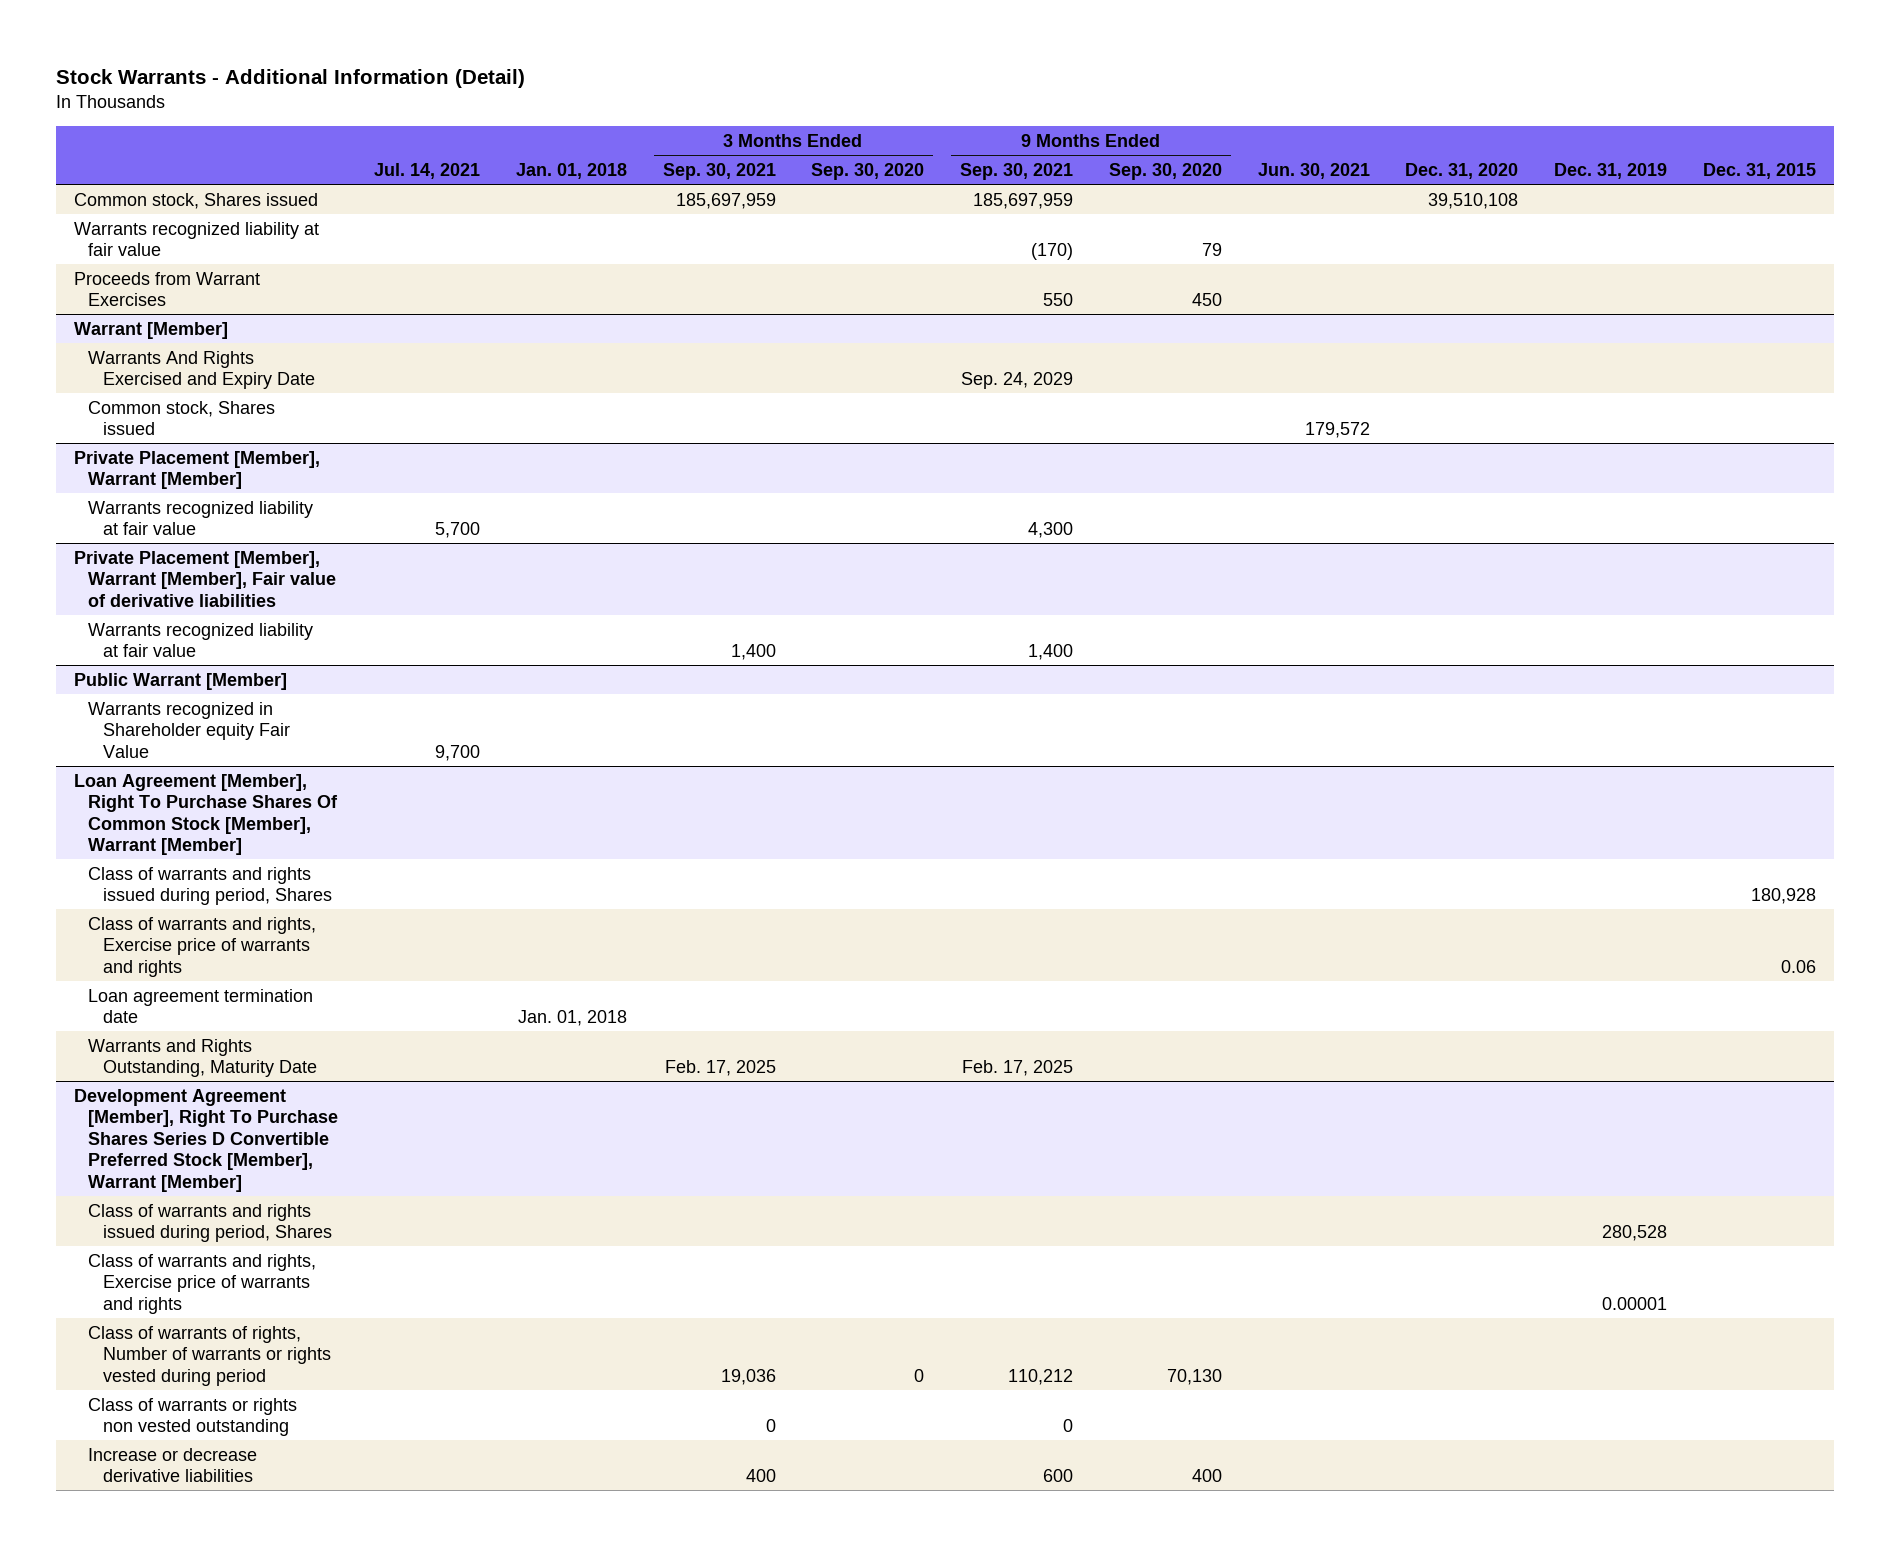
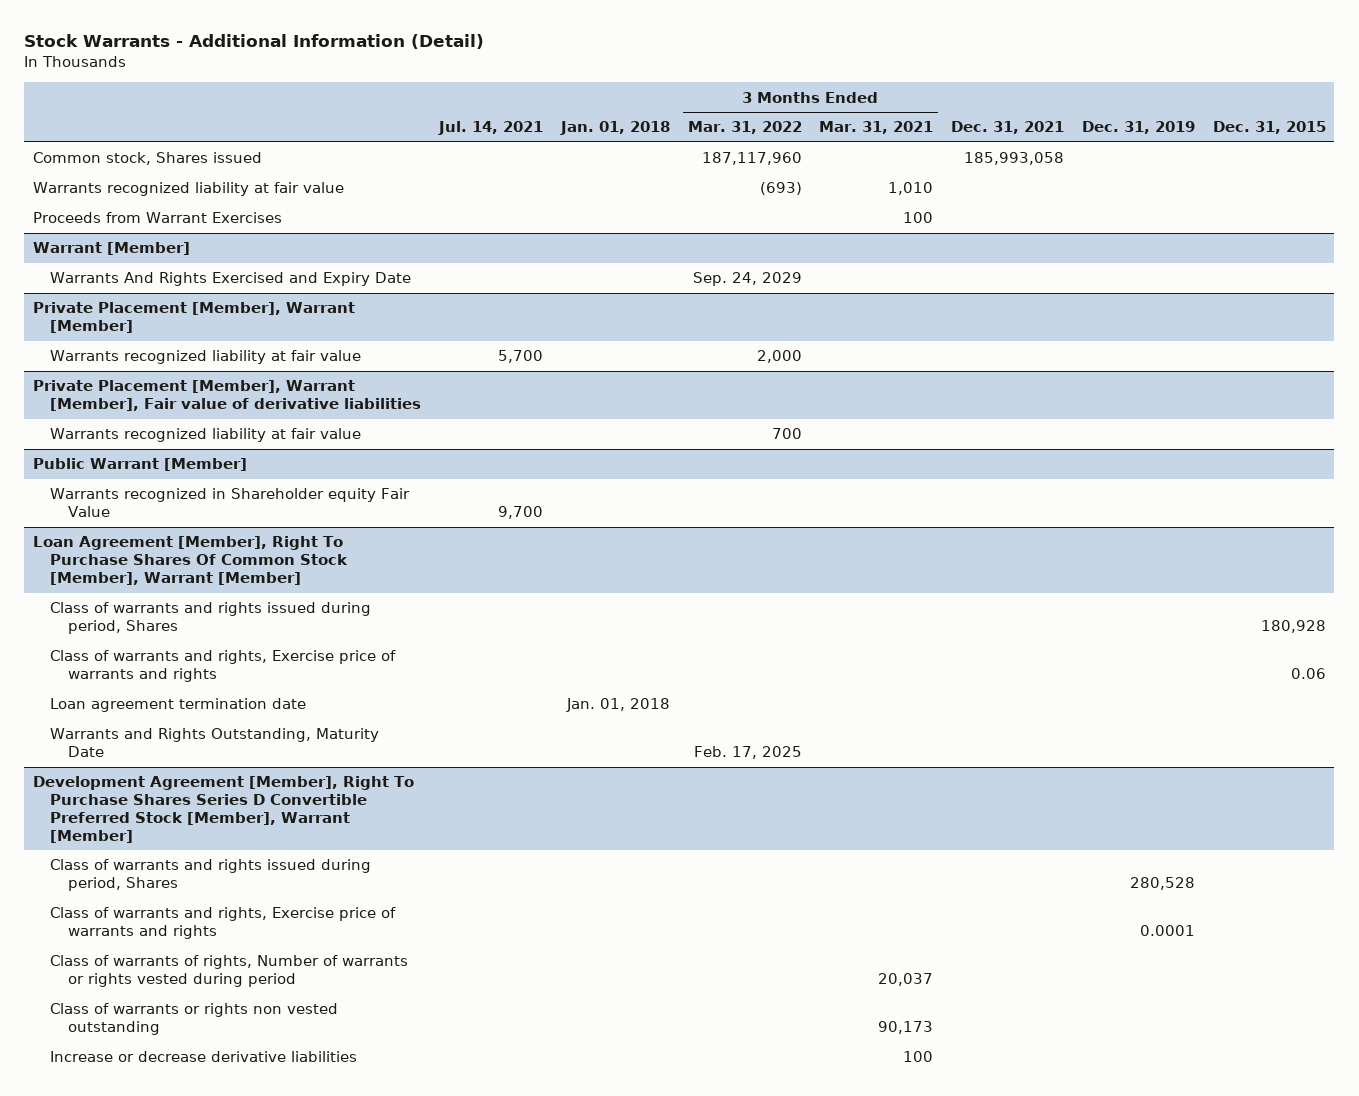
- | Jul. 14, 2021 | Jan. 01, 2018 | 3 Months Ended Sep. 30, 2021 | 3 Months Ended Sep. 30, 2020 | 9 Months Ended Sep. 30, 2021 | 9 Months Ended Sep. 30, 2020 | Jun. 30, 2021 | Dec. 31, 2020 | Dec. 31, 2019 | Dec. 31, 2015
+ | Jul. 14, 2021 | Jan. 01, 2018 | 3 Months Ended Mar. 31, 2022 | 3 Months Ended Mar. 31, 2021 | Dec. 31, 2021 | Dec. 31, 2019 | Dec. 31, 2015
@ Warrant [Member]
- Common stock, Shares issued | | | | | | | 179,572 | | |
@ Development Agreement [Member], Right To Purchase Shares Series D Convertible Preferred Stock [Member], Warrant [Member]
- Class of warrants and rights, Exercise price of warrants and rights | | | | | | | | | 0.00001 |
+ Class of warrants and rights, Exercise price of warrants and rights | | | | | | 0.0001 |

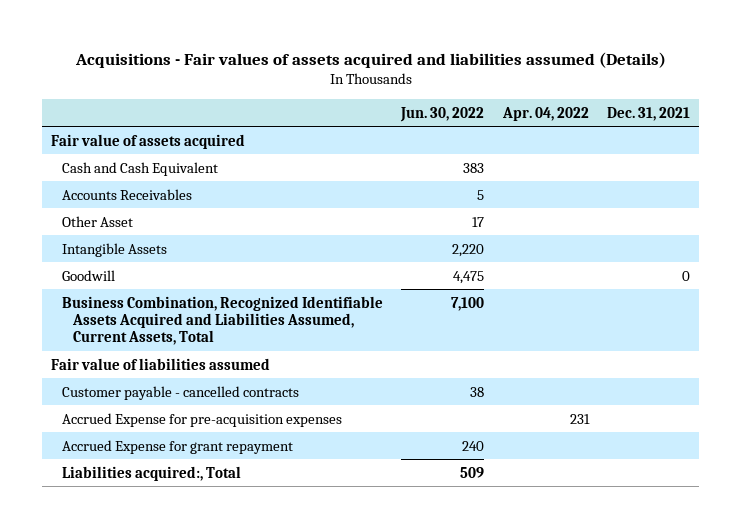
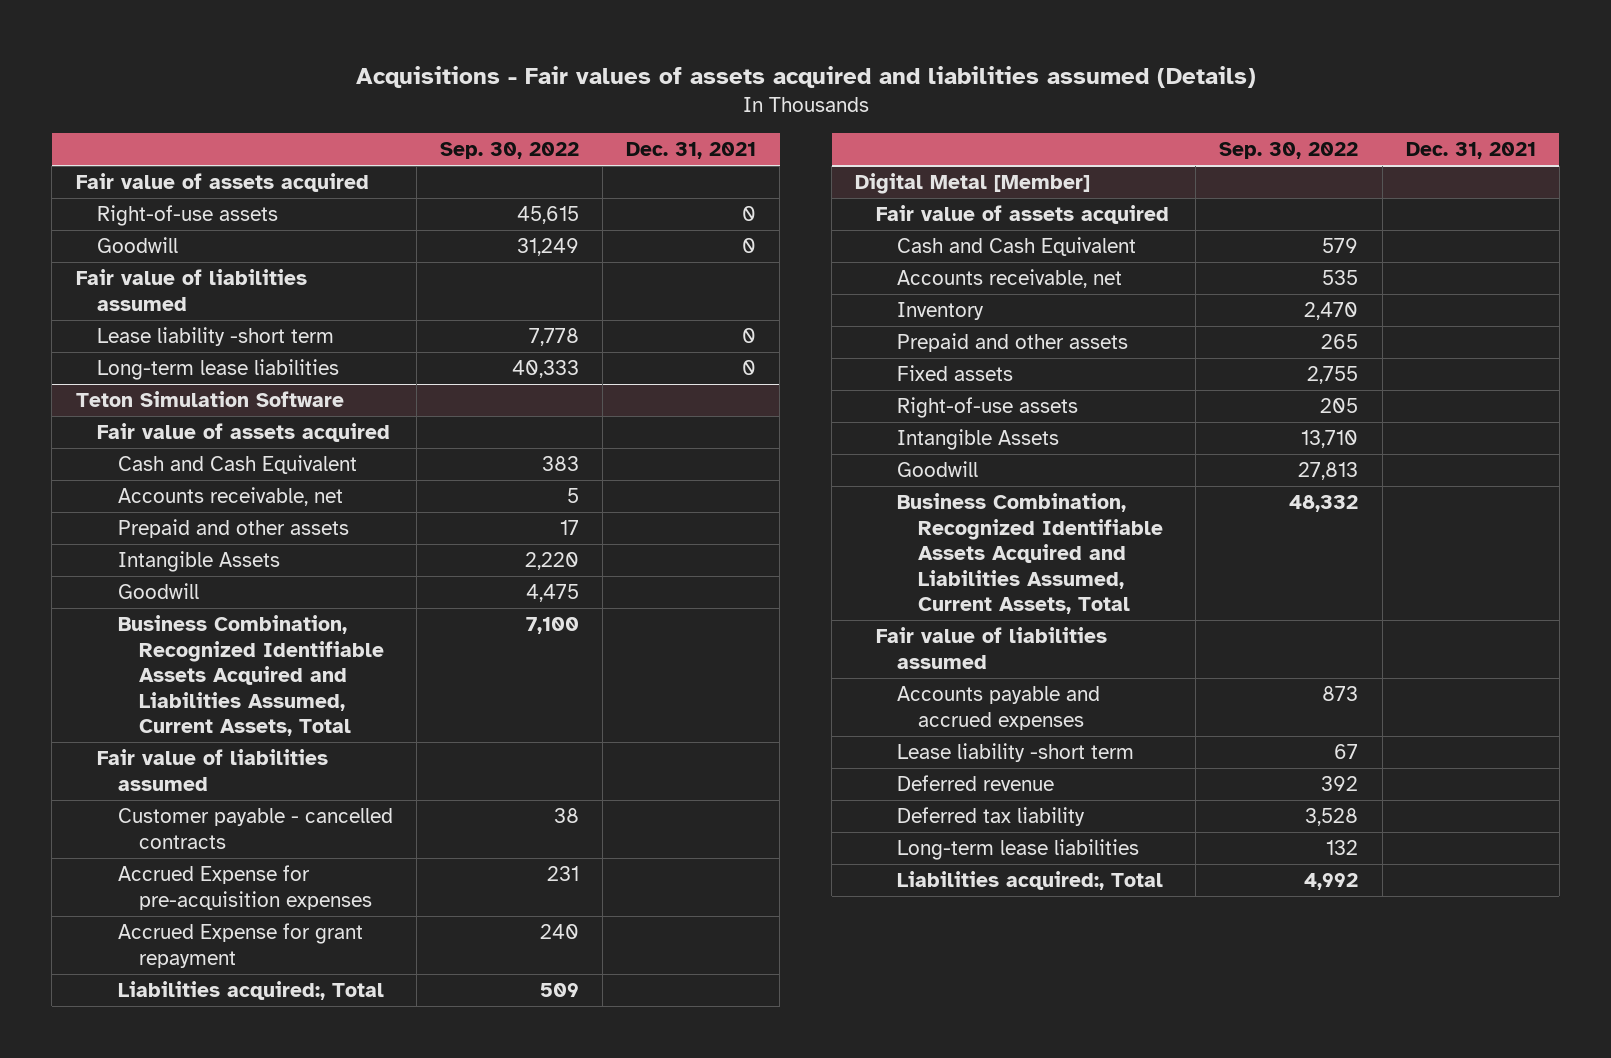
- | Jun. 30, 2022 | Apr. 04, 2022 | Dec. 31, 2021
+ | Sep. 30, 2022 | Dec. 31, 2021
- Cash and Cash Equivalent | 383 | |
- Accounts Receivables | 5 | |
- Other Asset | 17 | |
- Intangible Assets | 2,220 | |
+ Right-of-use assets | 45,615 | 0
- Business Combination, Recognized Identifiable Assets Acquired and Liabilities Assumed, Current Assets, Total | 7,100 | |
- Customer payable - cancelled contracts | 38 | |
- Accrued Expense for pre-acquisition expenses | | 231 |
- Accrued Expense for grant repayment | 240 | |
- Liabilities acquired:, Total | 509 | |
+ Lease liability -short term | 7,778 | 0
+ Long-term lease liabilities | 40,333 | 0
+ Teton Simulation Software
+ Fair value of assets acquired
+ Cash and Cash Equivalent | 383 |
+ Accounts receivable, net | 5 |
+ Prepaid and other assets | 17 |
+ Intangible Assets | 2,220 |
+ Goodwill | 4,475 |
+ Business Combination, Recognized Identifiable Assets Acquired and Liabilities Assumed, Current Assets, Total | 7,100 |
+ Fair value of liabilities assumed
+ Customer payable - cancelled contracts | 38 |
+ Accrued Expense for pre-acquisition expenses | 231 |
+ Accrued Expense for grant repayment | 240 |
+ Liabilities acquired:, Total | 509 |
+ Digital Metal [Member]
+ Fair value of assets acquired
+ Cash and Cash Equivalent | 579 |
+ Accounts receivable, net | 535 |
+ Inventory | 2,470 |
+ Prepaid and other assets | 265 |
+ Fixed assets | 2,755 |
+ Right-of-use assets | 205 |
+ Intangible Assets | 13,710 |
+ Goodwill | 27,813 |
+ Business Combination, Recognized Identifiable Assets Acquired and Liabilities Assumed, Current Assets, Total | 48,332 |
+ Fair value of liabilities assumed
+ Accounts payable and accrued expenses | 873 |
+ Lease liability -short term | 67 |
+ Deferred revenue | 392 |
+ Deferred tax liability | 3,528 |
+ Long-term lease liabilities | 132 |
+ Liabilities acquired:, Total | 4,992 |

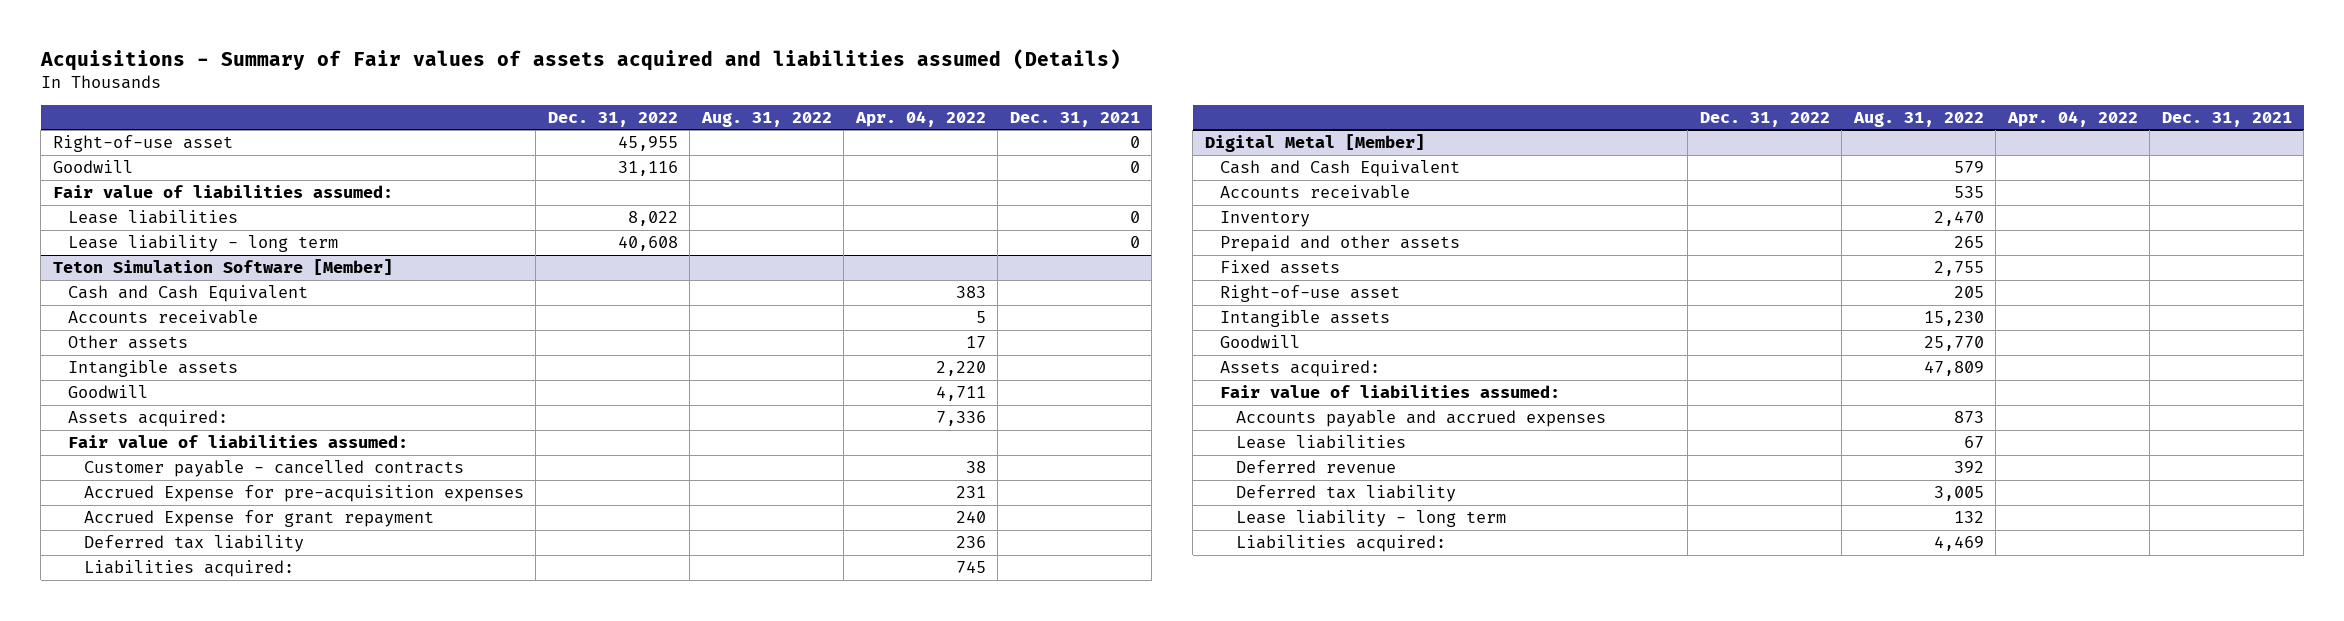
- Acquisitions - Fair values of assets acquired and liabilities assumed (Details)
+ Acquisitions - Summary of Fair values of assets acquired and liabilities assumed (Details)
- | Sep. 30, 2022 | Dec. 31, 2021
+ | Dec. 31, 2022 | Aug. 31, 2022 | Apr. 04, 2022 | Dec. 31, 2021
- Fair value of assets acquired
- Right-of-use assets | 45,615 | 0
+ Right-of-use asset | 45,955 | | | 0
- Fair value of liabilities assumed
- Lease liability -short term | 7,778 | 0
- Long-term lease liabilities | 40,333 | 0
- Teton Simulation Software
- Fair value of assets acquired
+ Fair value of liabilities assumed:
+ Lease liabilities | 8,022 | | | 0
+ Lease liability - long term | 40,608 | | | 0
+ Teton Simulation Software [Member]
- Accounts receivable, net | 5 |
- Prepaid and other assets | 17 |
- Intangible Assets | 2,220 |
+ Accounts receivable | | | 5 |
+ Other assets | | | 17 |
+ Intangible assets | | | 2,220 |
- Business Combination, Recognized Identifiable Assets Acquired and Liabilities Assumed, Current Assets, Total | 7,100 |
- Fair value of liabilities assumed
+ Assets acquired: | | | 7,336 |
+ Fair value of liabilities assumed:
- Liabilities acquired:, Total | 509 |
+ Deferred tax liability | | | 236 |
+ Liabilities acquired: | | | 745 |
@ Digital Metal [Member]
- Fair value of assets acquired
- Accounts receivable, net | 535 |
+ Accounts receivable | | 535 | |
- Right-of-use assets | 205 |
- Intangible Assets | 13,710 |
+ Right-of-use asset | | 205 | |
+ Intangible assets | | 15,230 | |
- Business Combination, Recognized Identifiable Assets Acquired and Liabilities Assumed, Current Assets, Total | 48,332 |
- Fair value of liabilities assumed
+ Assets acquired: | | 47,809 | |
+ Fair value of liabilities assumed:
- Lease liability -short term | 67 |
+ Lease liabilities | | 67 | |
- Long-term lease liabilities | 132 |
- Liabilities acquired:, Total | 4,992 |
+ Lease liability - long term | | 132 | |
+ Liabilities acquired: | | 4,469 | |

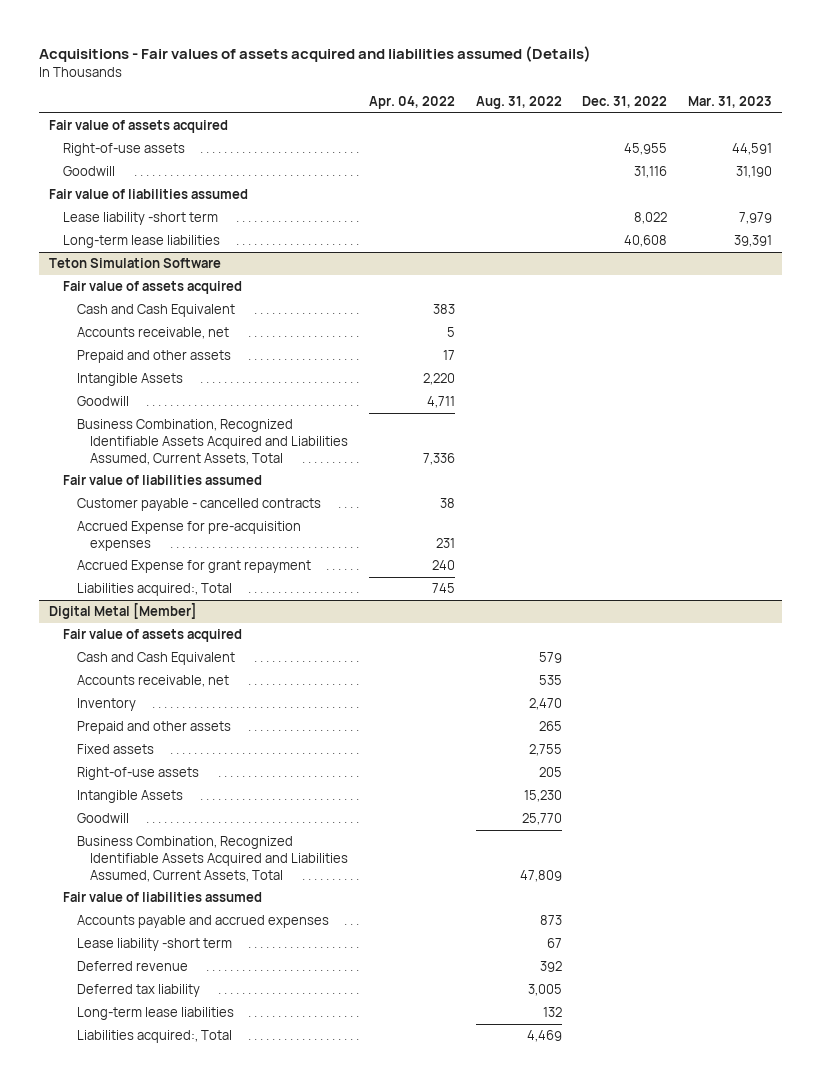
- Acquisitions - Summary of Fair values of assets acquired and liabilities assumed (Details)
+ Acquisitions - Fair values of assets acquired and liabilities assumed (Details)
- | Dec. 31, 2022 | Aug. 31, 2022 | Apr. 04, 2022 | Dec. 31, 2021
+ | Apr. 04, 2022 | Aug. 31, 2022 | Dec. 31, 2022 | Mar. 31, 2023
- Right-of-use asset | 45,955 | | | 0
+ Fair value of assets acquired
+ Right-of-use assets | | | 45,955 | 44,591
- Fair value of liabilities assumed:
- Lease liabilities | 8,022 | | | 0
- Lease liability - long term | 40,608 | | | 0
- Teton Simulation Software [Member]
+ Fair value of liabilities assumed
+ Lease liability -short term | | | 8,022 | 7,979
+ Long-term lease liabilities | | | 40,608 | 39,391
+ Teton Simulation Software
+ Fair value of assets acquired
- Accounts receivable | | | 5 |
- Other assets | | | 17 |
- Intangible assets | | | 2,220 |
+ Accounts receivable, net | 5 | | |
+ Prepaid and other assets | 17 | | |
+ Intangible Assets | 2,220 | | |
- Assets acquired: | | | 7,336 |
- Fair value of liabilities assumed:
+ Business Combination, Recognized Identifiable Assets Acquired and Liabilities Assumed, Current Assets, Total | 7,336 | | |
+ Fair value of liabilities assumed
- Deferred tax liability | | | 236 |
- Liabilities acquired: | | | 745 |
+ Liabilities acquired:, Total | 745 | | |
@ Digital Metal [Member]
+ Fair value of assets acquired
- Accounts receivable | | 535 | |
+ Accounts receivable, net | | 535 | |
- Right-of-use asset | | 205 | |
- Intangible assets | | 15,230 | |
+ Right-of-use assets | | 205 | |
+ Intangible Assets | | 15,230 | |
- Assets acquired: | | 47,809 | |
- Fair value of liabilities assumed:
+ Business Combination, Recognized Identifiable Assets Acquired and Liabilities Assumed, Current Assets, Total | | 47,809 | |
+ Fair value of liabilities assumed
- Lease liabilities | | 67 | |
+ Lease liability -short term | | 67 | |
- Lease liability - long term | | 132 | |
- Liabilities acquired: | | 4,469 | |
+ Long-term lease liabilities | | 132 | |
+ Liabilities acquired:, Total | | 4,469 | |

